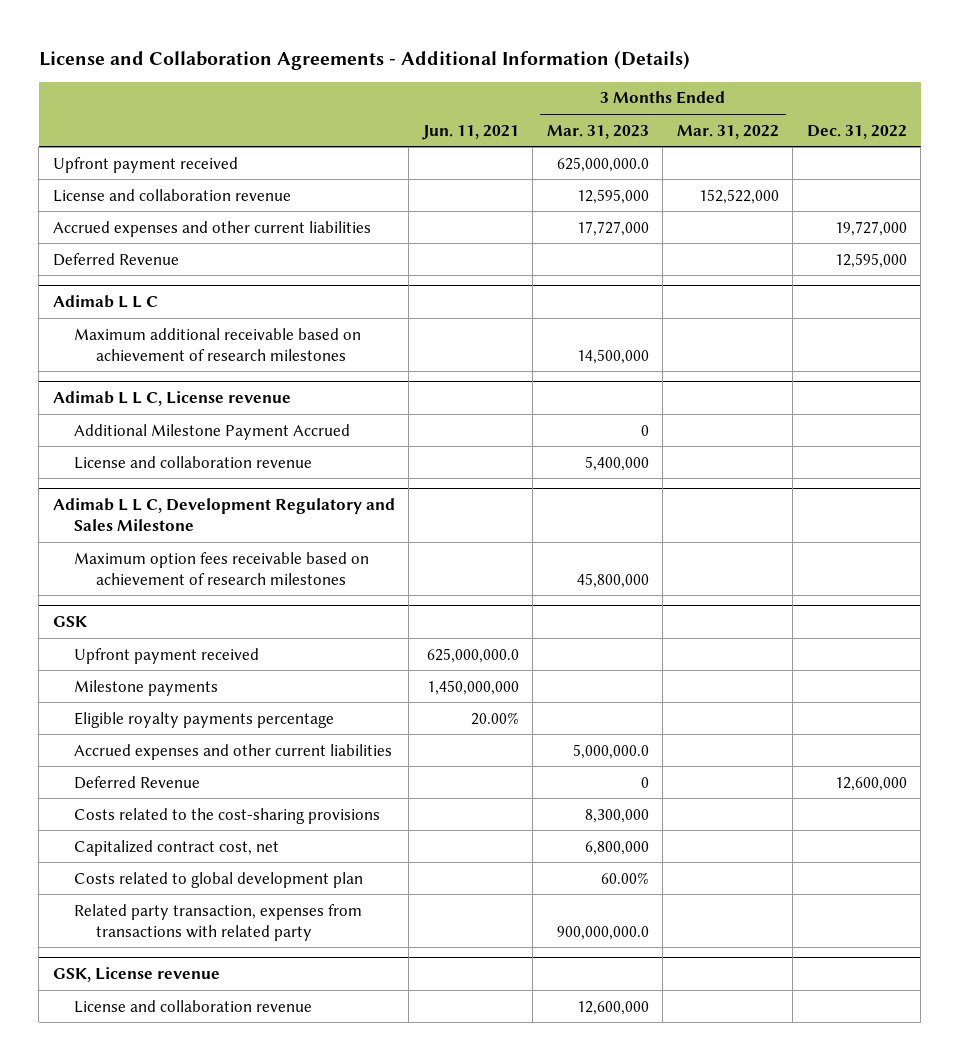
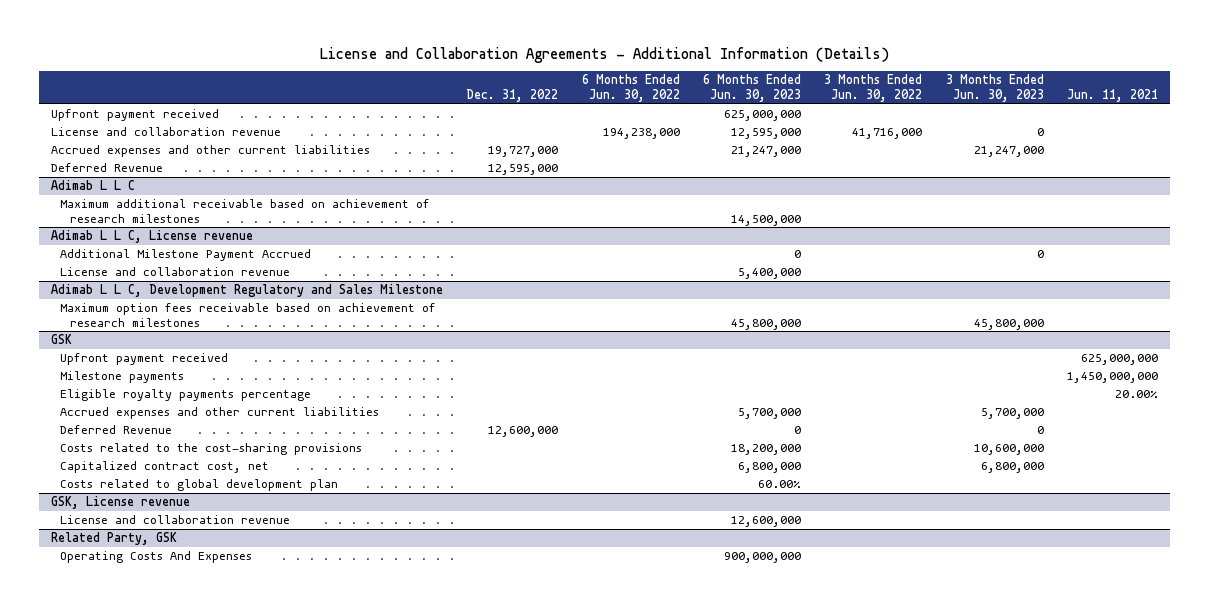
- | Jun. 11, 2021 | 3 Months Ended Mar. 31, 2023 | 3 Months Ended Mar. 31, 2022 | Dec. 31, 2022
+ | Dec. 31, 2022 | 6 Months Ended Jun. 30, 2022 | 6 Months Ended Jun. 30, 2023 | 3 Months Ended Jun. 30, 2022 | 3 Months Ended Jun. 30, 2023 | Jun. 11, 2021
@ GSK
- Upfront payment received | 625,000,000.0 | | |
+ Upfront payment received | | | | | | 625,000,000
- Related party transaction, expenses from transactions with related party | | 900,000,000.0 | |
+ Related Party, GSK
+ Operating Costs And Expenses | | | 900,000,000 | | |

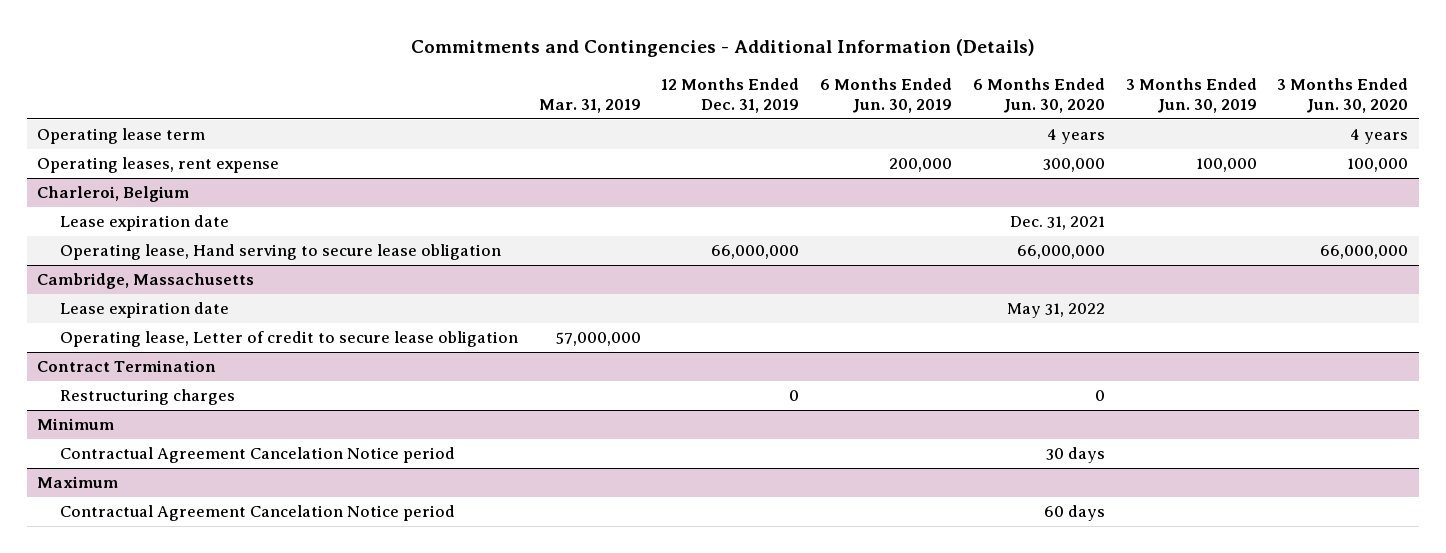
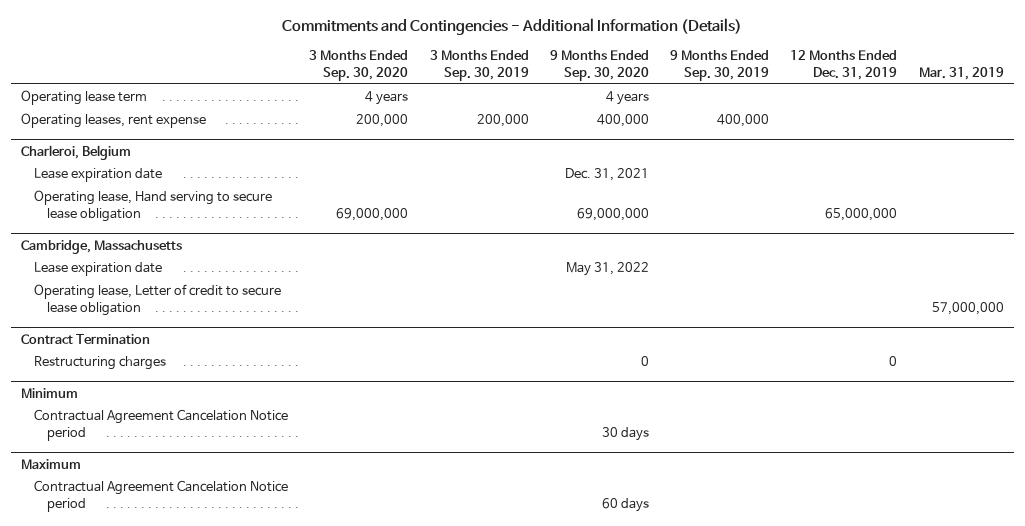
- | Mar. 31, 2019 | 12 Months Ended Dec. 31, 2019 | 6 Months Ended Jun. 30, 2019 | 6 Months Ended Jun. 30, 2020 | 3 Months Ended Jun. 30, 2019 | 3 Months Ended Jun. 30, 2020
+ | 3 Months Ended Sep. 30, 2020 | 3 Months Ended Sep. 30, 2019 | 9 Months Ended Sep. 30, 2020 | 9 Months Ended Sep. 30, 2019 | 12 Months Ended Dec. 31, 2019 | Mar. 31, 2019
@ Charleroi, Belgium
- Operating lease, Hand serving to secure lease obligation | | 66,000,000 | | 66,000,000 | | 66,000,000
+ Operating lease, Hand serving to secure lease obligation | 69,000,000 | | 69,000,000 | | 65,000,000 |

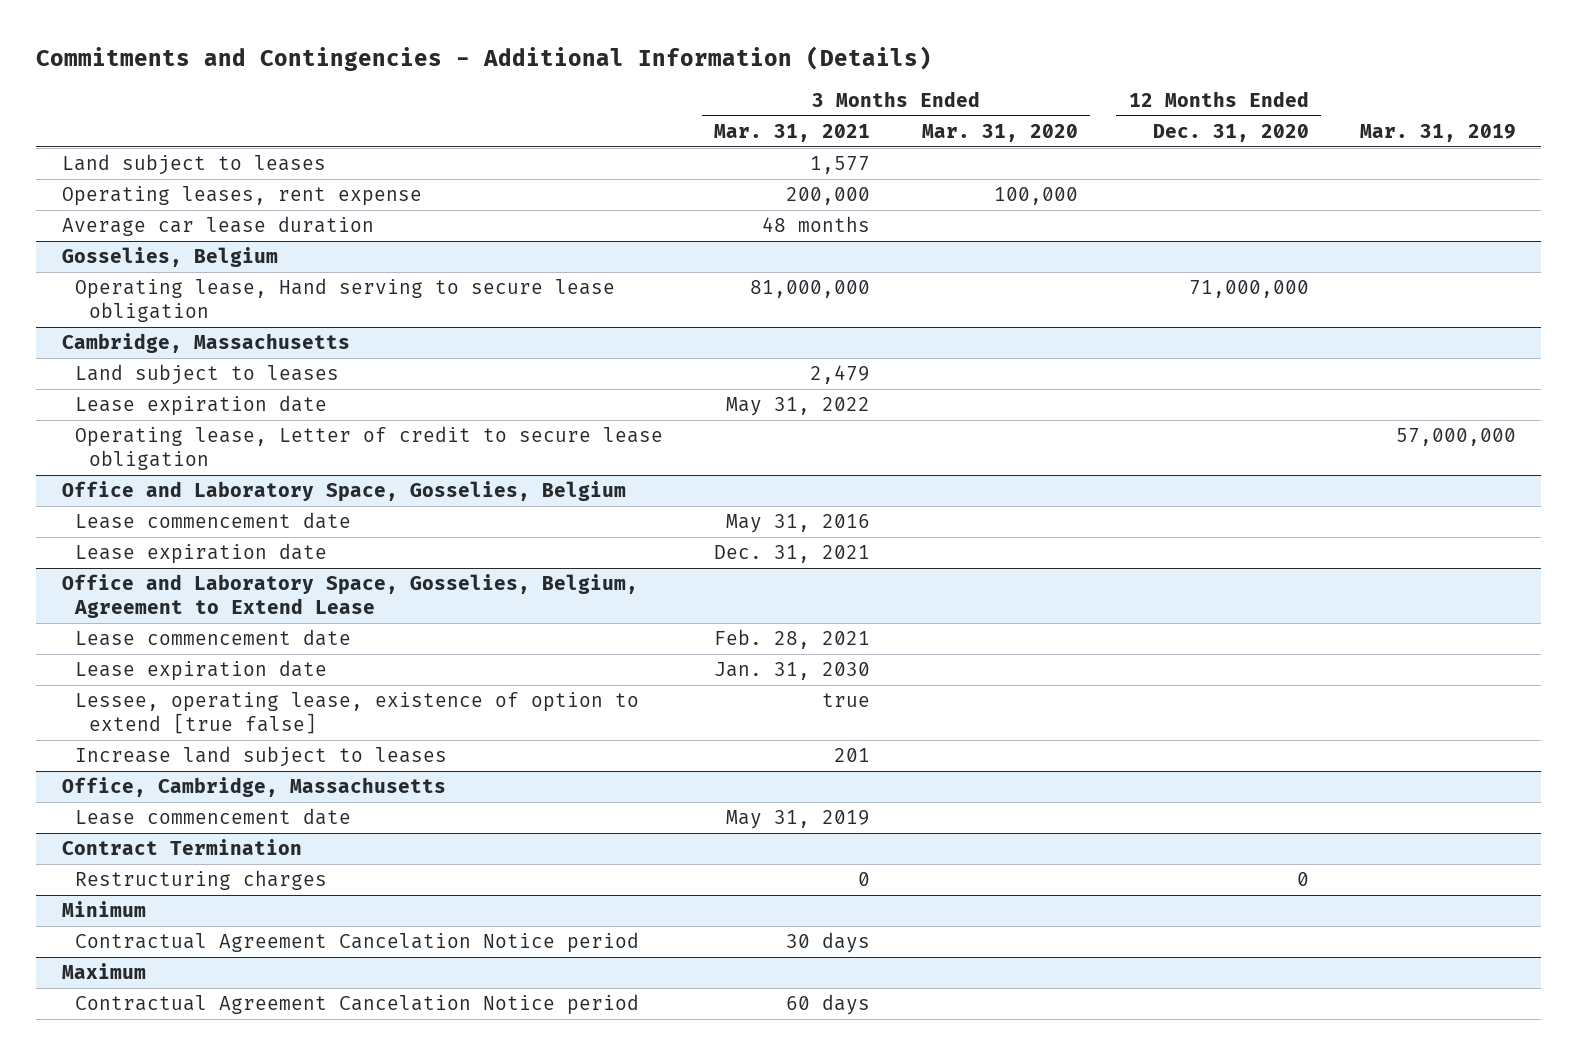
- | 3 Months Ended Sep. 30, 2020 | 3 Months Ended Sep. 30, 2019 | 9 Months Ended Sep. 30, 2020 | 9 Months Ended Sep. 30, 2019 | 12 Months Ended Dec. 31, 2019 | Mar. 31, 2019
+ | 3 Months Ended Mar. 31, 2021 | 3 Months Ended Mar. 31, 2020 | 12 Months Ended Dec. 31, 2020 | Mar. 31, 2019
- Operating lease term | 4 years | | 4 years | | |
+ Land subject to leases | 1,577 | | |
- Charleroi, Belgium
- Lease expiration date | | | Dec. 31, 2021 | | |
+ Average car lease duration | 48 months | | |
+ Gosselies, Belgium
@ Cambridge, Massachusetts
+ Land subject to leases | 2,479 | | |
+ Office and Laboratory Space, Gosselies, Belgium
+ Lease commencement date | May 31, 2016 | | |
+ Lease expiration date | Dec. 31, 2021 | | |
+ Office and Laboratory Space, Gosselies, Belgium, Agreement to Extend Lease
+ Lease commencement date | Feb. 28, 2021 | | |
+ Lease expiration date | Jan. 31, 2030 | | |
+ Lessee, operating lease, existence of option to extend [true false] | true | | |
+ Increase land subject to leases | 201 | | |
+ Office, Cambridge, Massachusetts
+ Lease commencement date | May 31, 2019 | | |

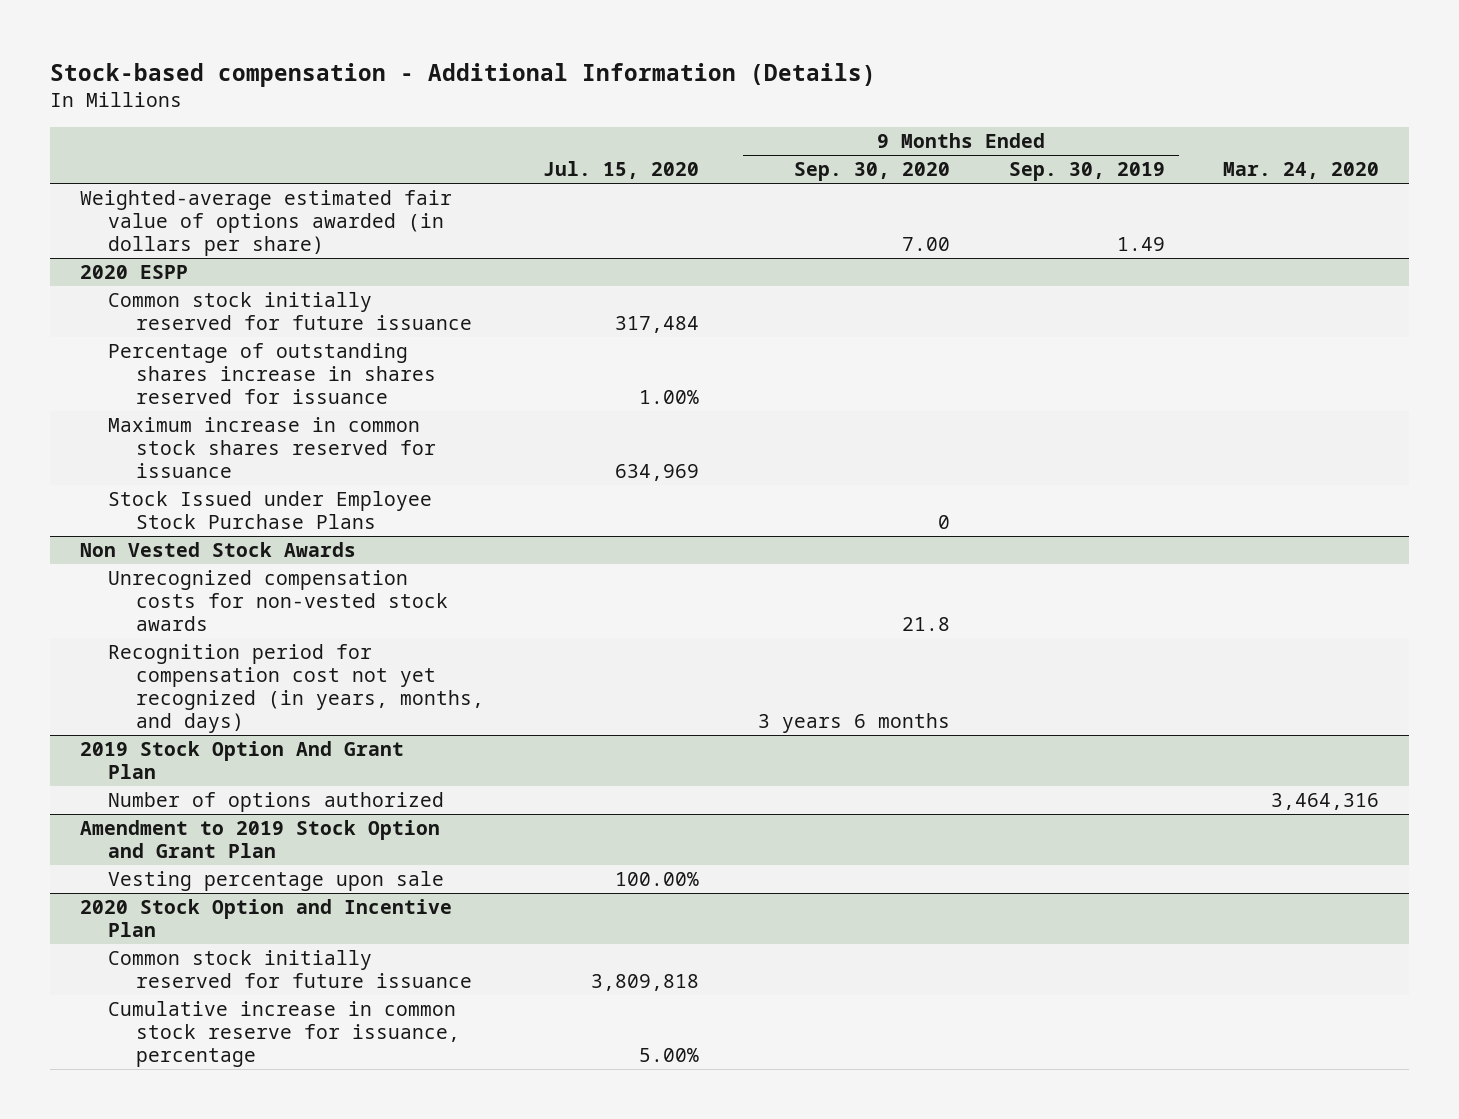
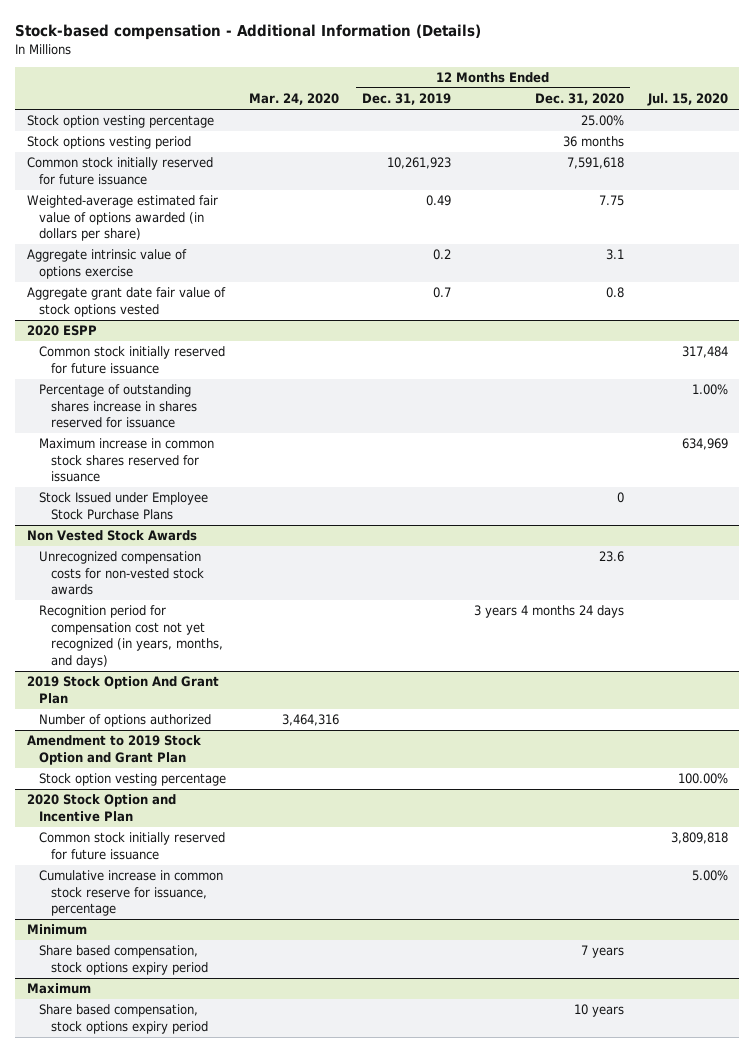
- | Jul. 15, 2020 | 9 Months Ended Sep. 30, 2020 | 9 Months Ended Sep. 30, 2019 | Mar. 24, 2020
+ | Mar. 24, 2020 | 12 Months Ended Dec. 31, 2019 | 12 Months Ended Dec. 31, 2020 | Jul. 15, 2020
+ Stock option vesting percentage | | | 25.00% |
+ Stock options vesting period | | | 36 months |
+ Common stock initially reserved for future issuance | | 10,261,923 | 7,591,618 |
+ Aggregate intrinsic value of options exercise | | 0.2 | 3.1 |
+ Aggregate grant date fair value of stock options vested | | 0.7 | 0.8 |
@ Amendment to 2019 Stock Option and Grant Plan
- Vesting percentage upon sale | 100.00% | | |
+ Stock option vesting percentage | | | | 100.00%
+ Minimum
+ Share based compensation, stock options expiry period | | | 7 years |
+ Maximum
+ Share based compensation, stock options expiry period | | | 10 years |

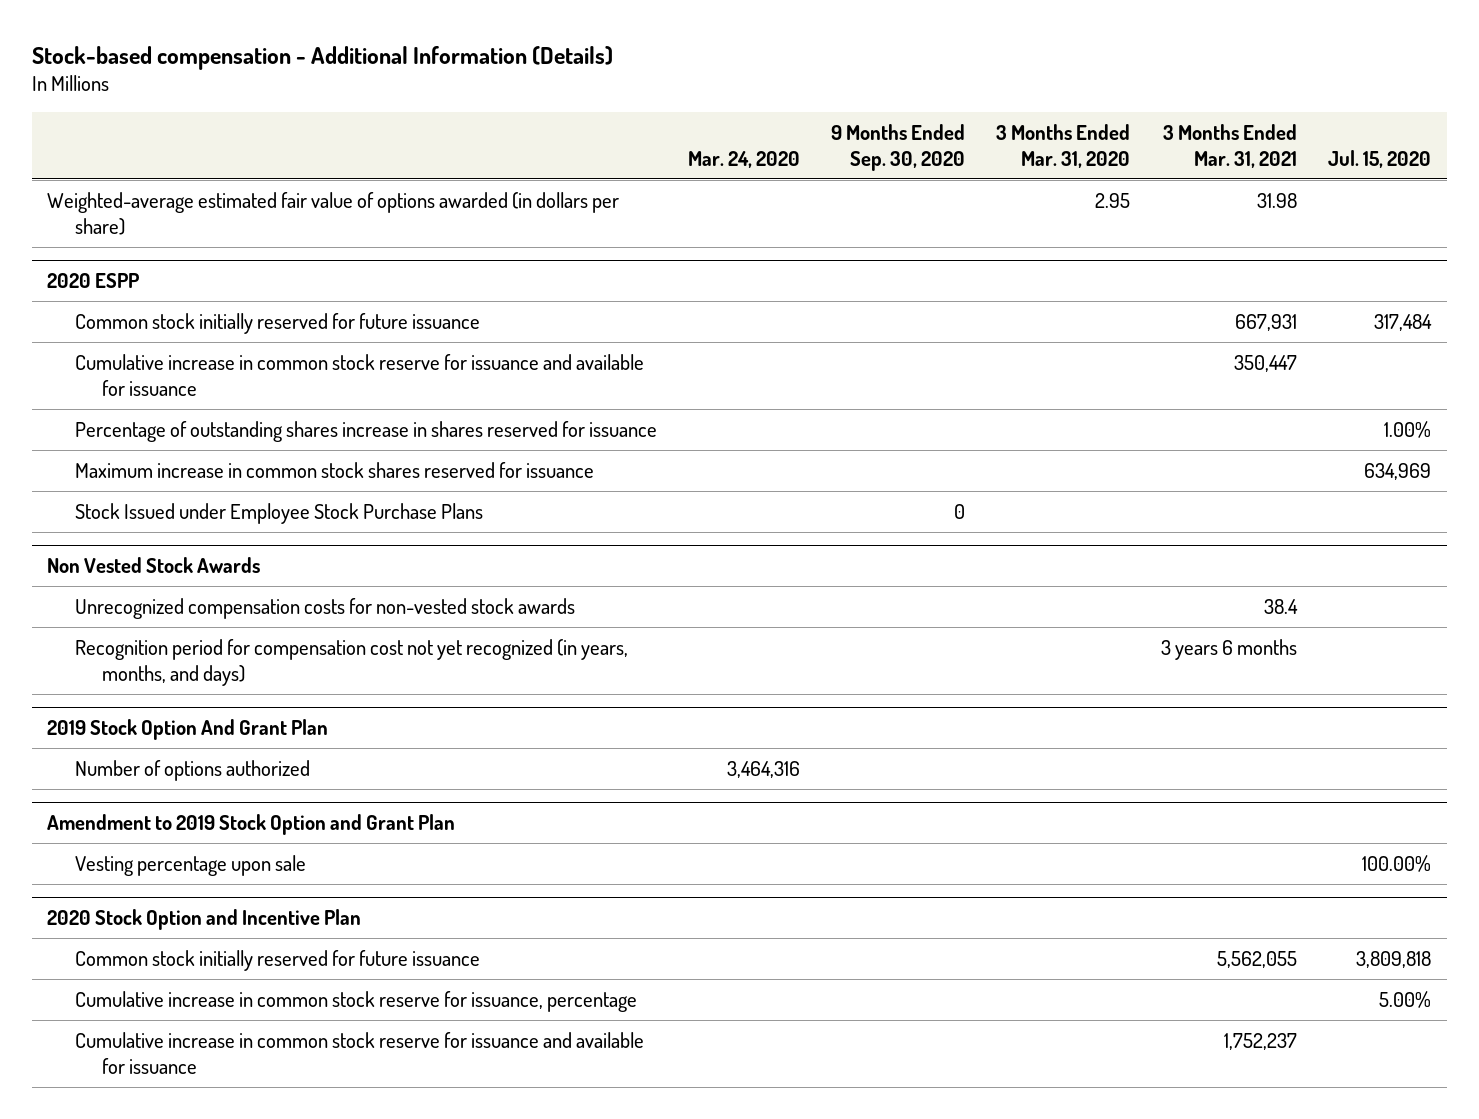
- | Mar. 24, 2020 | 12 Months Ended Dec. 31, 2019 | 12 Months Ended Dec. 31, 2020 | Jul. 15, 2020
+ | Mar. 24, 2020 | 9 Months Ended Sep. 30, 2020 | 3 Months Ended Mar. 31, 2020 | 3 Months Ended Mar. 31, 2021 | Jul. 15, 2020
- Stock option vesting percentage | | | 25.00% |
- Stock options vesting period | | | 36 months |
- Common stock initially reserved for future issuance | | 10,261,923 | 7,591,618 |
- Aggregate intrinsic value of options exercise | | 0.2 | 3.1 |
- Aggregate grant date fair value of stock options vested | | 0.7 | 0.8 |
@ 2020 ESPP
+ Cumulative increase in common stock reserve for issuance and available for issuance | | | | 350,447 |
@ Amendment to 2019 Stock Option and Grant Plan
- Stock option vesting percentage | | | | 100.00%
+ Vesting percentage upon sale | | | | | 100.00%
- Minimum
- Share based compensation, stock options expiry period | | | 7 years |
- Maximum
- Share based compensation, stock options expiry period | | | 10 years |
@ 2020 Stock Option and Incentive Plan
+ Cumulative increase in common stock reserve for issuance and available for issuance | | | | 1,752,237 |

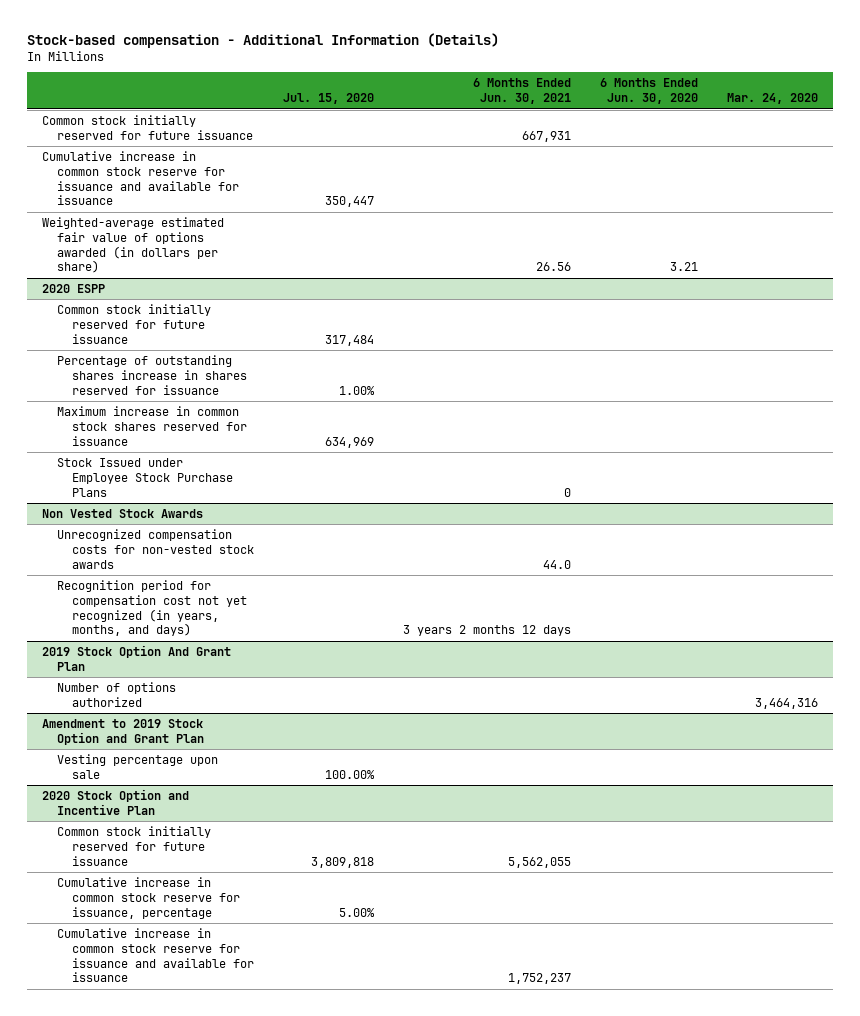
- | Mar. 24, 2020 | 9 Months Ended Sep. 30, 2020 | 3 Months Ended Mar. 31, 2020 | 3 Months Ended Mar. 31, 2021 | Jul. 15, 2020
+ | Jul. 15, 2020 | 6 Months Ended Jun. 30, 2021 | 6 Months Ended Jun. 30, 2020 | Mar. 24, 2020
+ Common stock initially reserved for future issuance | | 667,931 | |
+ Cumulative increase in common stock reserve for issuance and available for issuance | 350,447 | | |
@ 2020 ESPP
- Cumulative increase in common stock reserve for issuance and available for issuance | | | | 350,447 |

